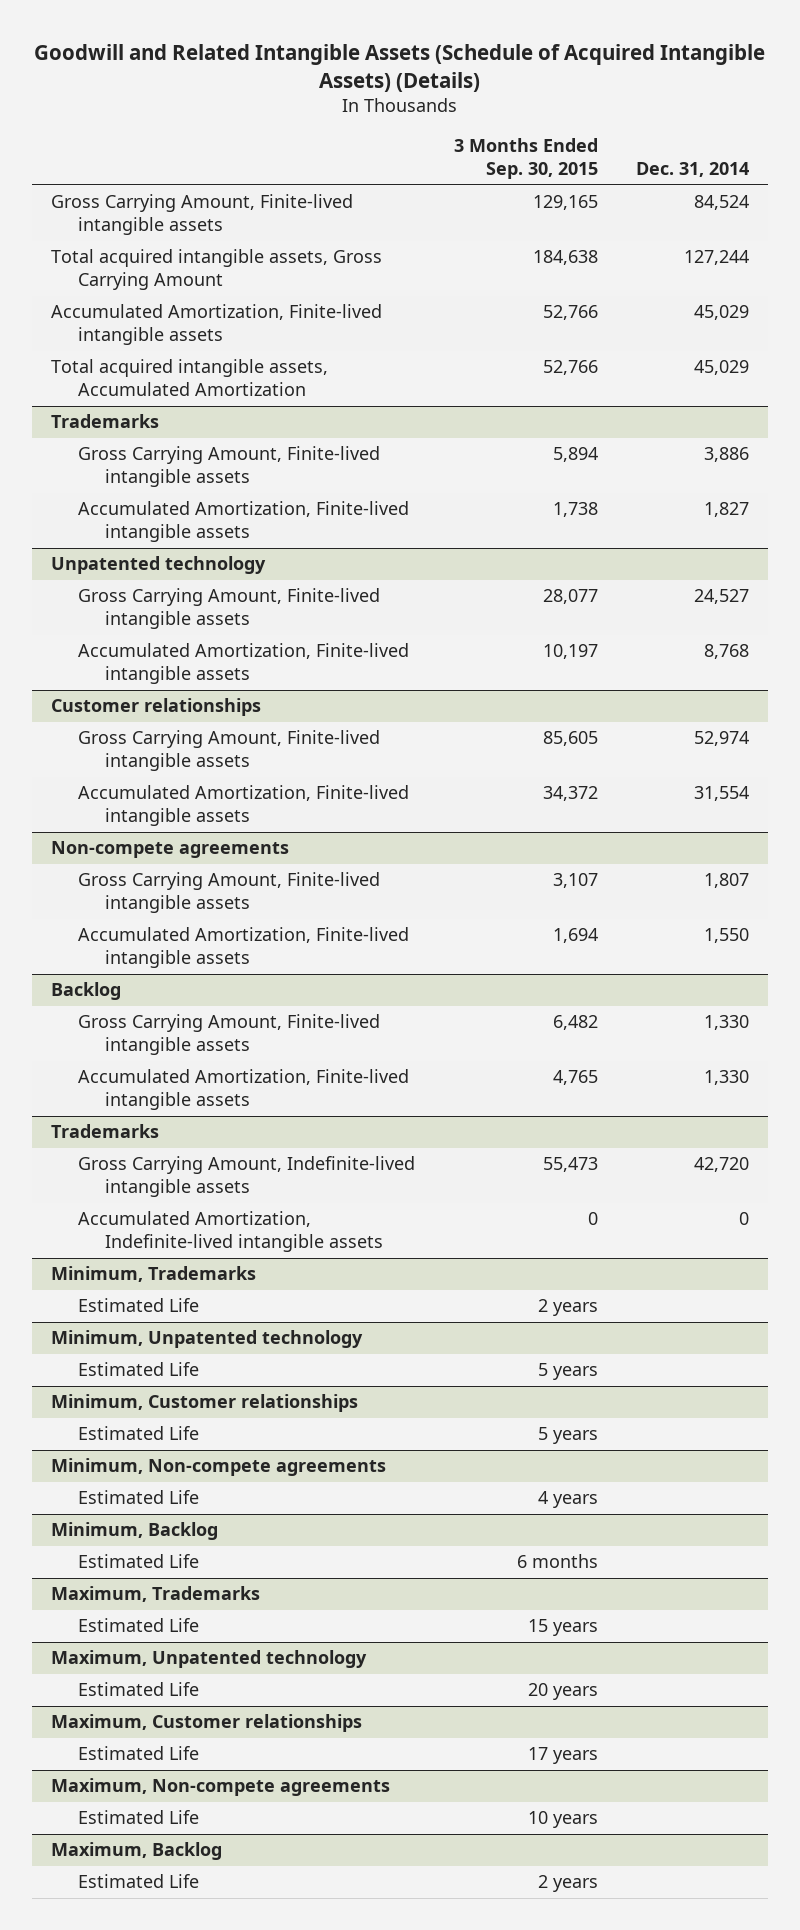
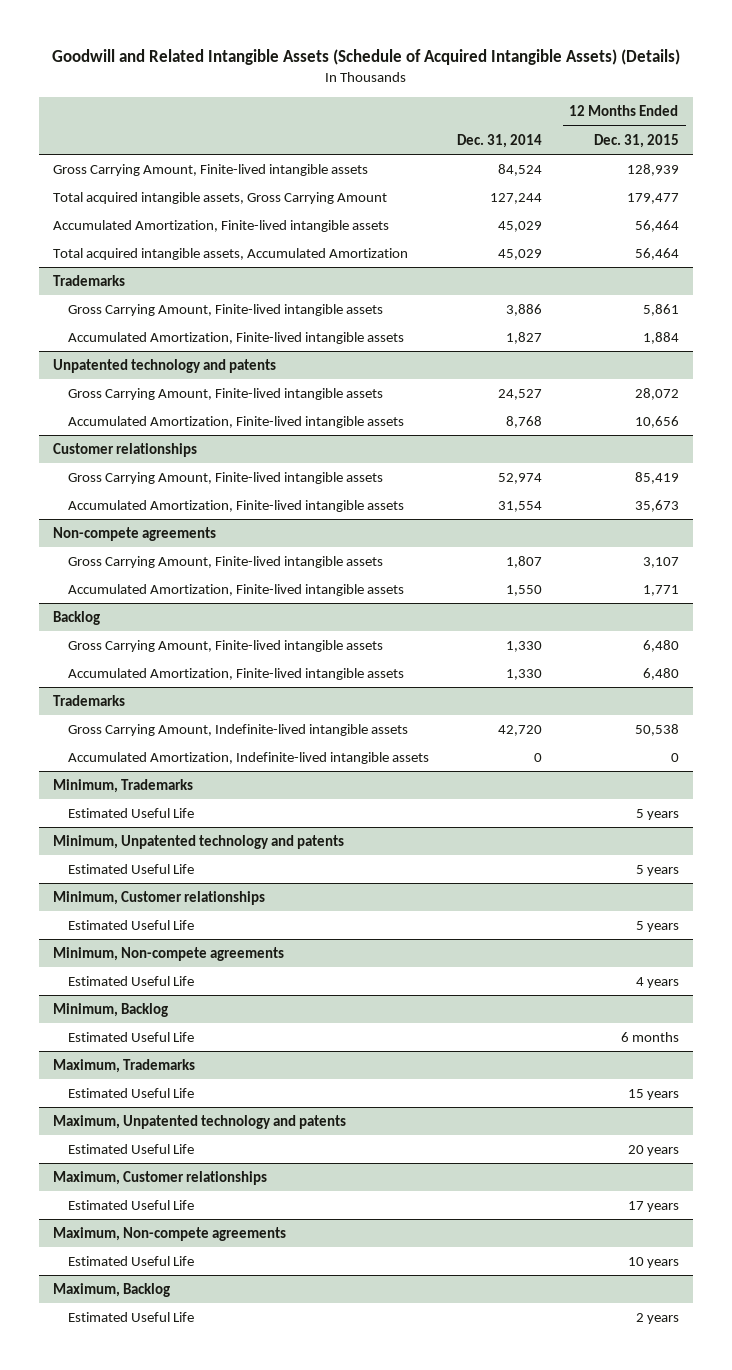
- | 3 Months Ended Sep. 30, 2015 | Dec. 31, 2014
+ | Dec. 31, 2014 | 12 Months Ended Dec. 31, 2015
- Unpatented technology
+ Unpatented technology and patents
@ Minimum, Trademarks
- Estimated Life | 2 years |
- Minimum, Unpatented technology
- Estimated Life | 5 years |
@ Minimum, Trademarks
+ Estimated Useful Life | | 5 years
+ Minimum, Unpatented technology and patents
+ Estimated Useful Life | | 5 years
@ Minimum, Customer relationships
- Estimated Life | 5 years |
+ Estimated Useful Life | | 5 years
@ Minimum, Non-compete agreements
- Estimated Life | 4 years |
+ Estimated Useful Life | | 4 years
@ Minimum, Backlog
- Estimated Life | 6 months |
+ Estimated Useful Life | | 6 months
@ Maximum, Trademarks
- Estimated Life | 15 years |
- Maximum, Unpatented technology
- Estimated Life | 20 years |
@ Maximum, Trademarks
+ Estimated Useful Life | | 15 years
+ Maximum, Unpatented technology and patents
+ Estimated Useful Life | | 20 years
@ Maximum, Customer relationships
- Estimated Life | 17 years |
+ Estimated Useful Life | | 17 years
@ Maximum, Non-compete agreements
- Estimated Life | 10 years |
+ Estimated Useful Life | | 10 years
@ Maximum, Backlog
- Estimated Life | 2 years |
+ Estimated Useful Life | | 2 years

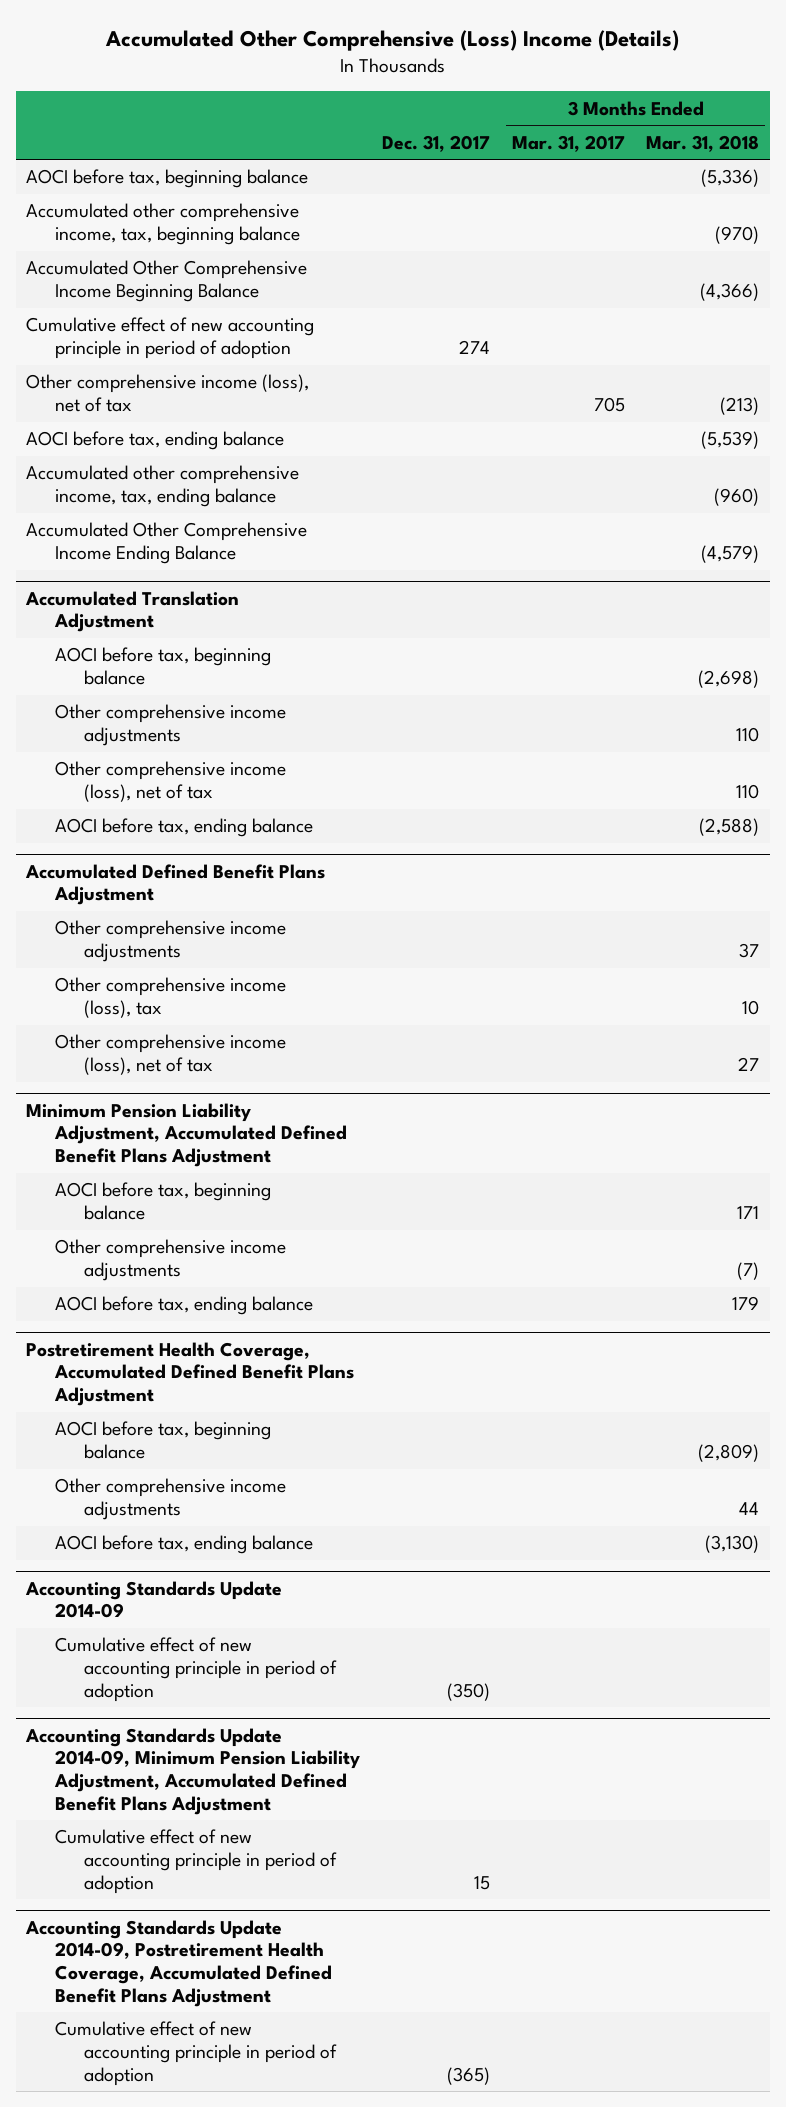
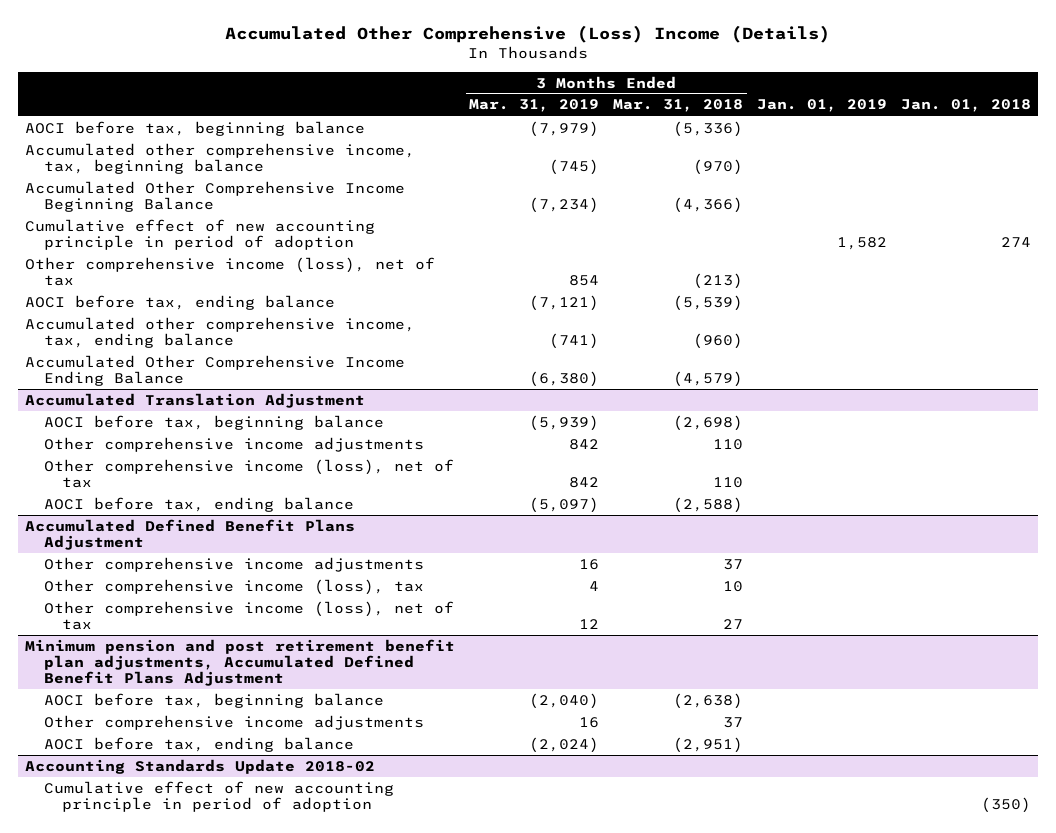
- | Dec. 31, 2017 | 3 Months Ended Mar. 31, 2017 | 3 Months Ended Mar. 31, 2018
+ | 3 Months Ended Mar. 31, 2019 | 3 Months Ended Mar. 31, 2018 | Jan. 01, 2019 | Jan. 01, 2018
- Minimum Pension Liability Adjustment, Accumulated Defined Benefit Plans Adjustment
- AOCI before tax, beginning balance | | | 171
- Other comprehensive income adjustments | | | (7)
- AOCI before tax, ending balance | | | 179
- Postretirement Health Coverage, Accumulated Defined Benefit Plans Adjustment
- AOCI before tax, beginning balance | | | (2,809)
- Other comprehensive income adjustments | | | 44
- AOCI before tax, ending balance | | | (3,130)
- Accounting Standards Update 2014-09
- Cumulative effect of new accounting principle in period of adoption | (350) | |
- Accounting Standards Update 2014-09, Minimum Pension Liability Adjustment, Accumulated Defined Benefit Plans Adjustment
- Cumulative effect of new accounting principle in period of adoption | 15 | |
- Accounting Standards Update 2014-09, Postretirement Health Coverage, Accumulated Defined Benefit Plans Adjustment
+ Minimum pension and post retirement benefit plan adjustments, Accumulated Defined Benefit Plans Adjustment
+ AOCI before tax, beginning balance | (2,040) | (2,638) | |
+ Other comprehensive income adjustments | 16 | 37 | |
+ AOCI before tax, ending balance | (2,024) | (2,951) | |
+ Accounting Standards Update 2018-02

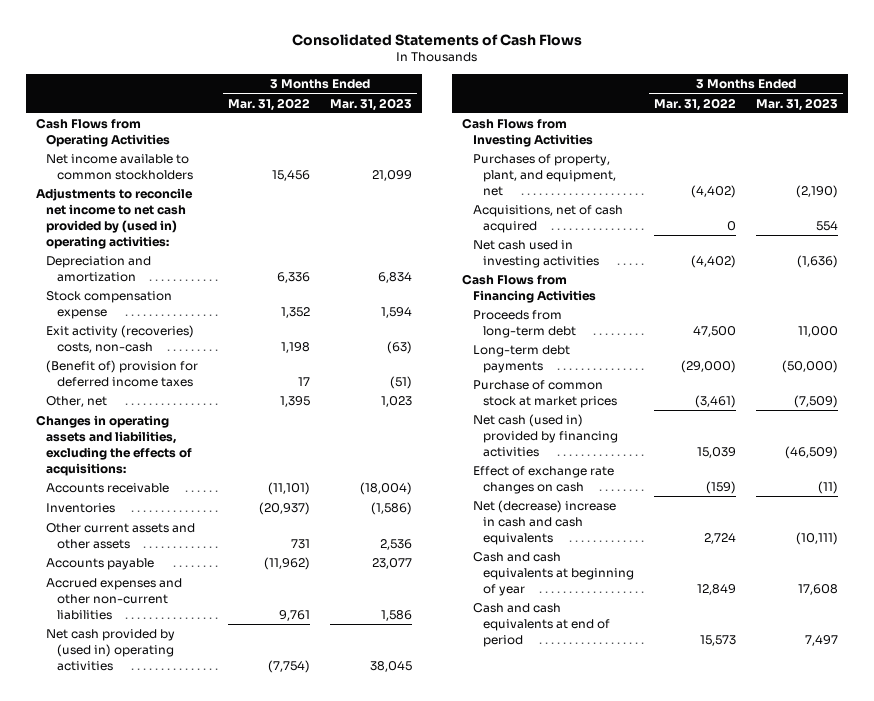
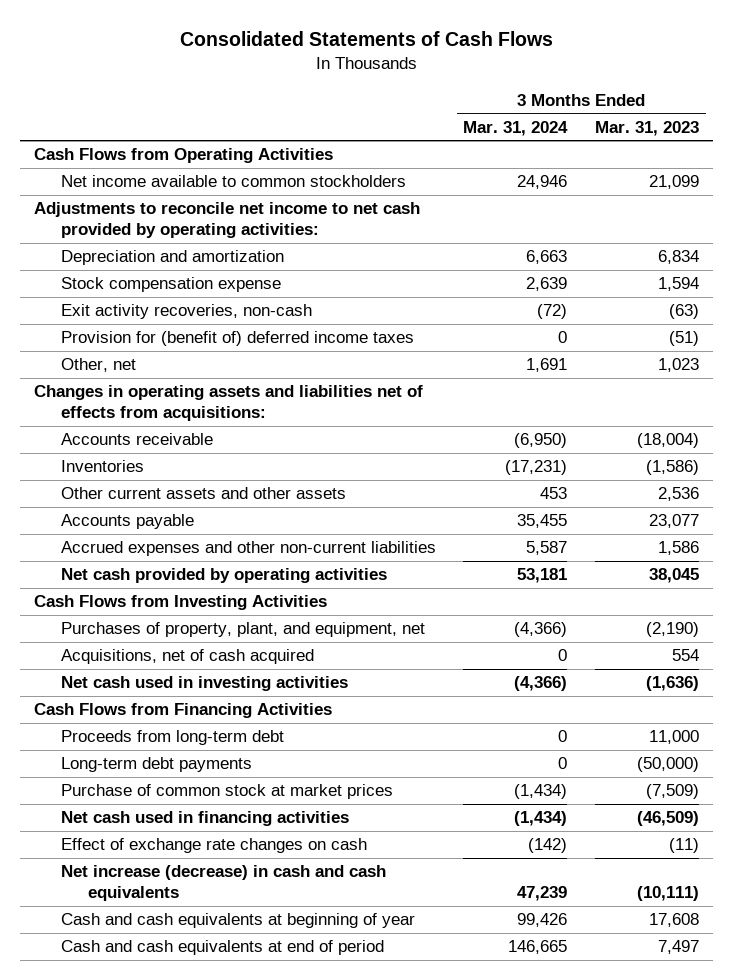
- | 3 Months Ended Mar. 31, 2022 | 3 Months Ended Mar. 31, 2023
+ | 3 Months Ended Mar. 31, 2024 | 3 Months Ended Mar. 31, 2023
- Adjustments to reconcile net income to net cash provided by (used in) operating activities:
+ Adjustments to reconcile net income to net cash provided by operating activities:
- Exit activity (recoveries) costs, non-cash | 1,198 | (63)
- (Benefit of) provision for deferred income taxes | 17 | (51)
+ Exit activity recoveries, non-cash | (72) | (63)
+ Provision for (benefit of) deferred income taxes | 0 | (51)
- Changes in operating assets and liabilities, excluding the effects of acquisitions:
+ Changes in operating assets and liabilities net of effects from acquisitions:
- Net cash provided by (used in) operating activities | (7,754) | 38,045
+ Net cash provided by operating activities | 53,181 | 38,045
- Net cash (used in) provided by financing activities | 15,039 | (46,509)
+ Net cash used in financing activities | (1,434) | (46,509)
- Net (decrease) increase in cash and cash equivalents | 2,724 | (10,111)
+ Net increase (decrease) in cash and cash equivalents | 47,239 | (10,111)

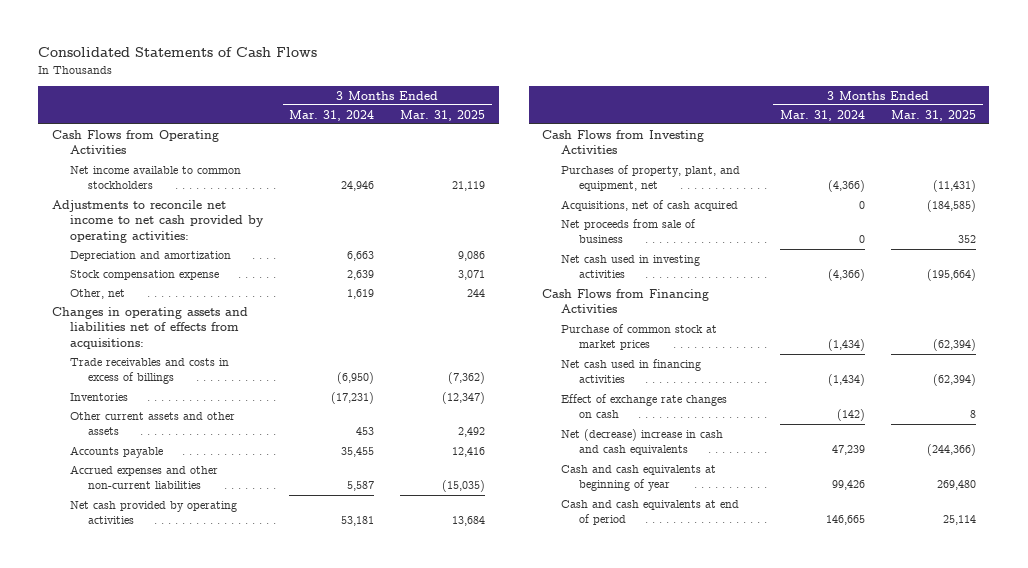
- | 3 Months Ended Mar. 31, 2024 | 3 Months Ended Mar. 31, 2023
+ | 3 Months Ended Mar. 31, 2024 | 3 Months Ended Mar. 31, 2025
- Exit activity recoveries, non-cash | (72) | (63)
- Provision for (benefit of) deferred income taxes | 0 | (51)
- Other, net | 1,691 | 1,023
+ Other, net | 1,619 | 244
- Accounts receivable | (6,950) | (18,004)
+ Trade receivables and costs in excess of billings | (6,950) | (7,362)
+ Net proceeds from sale of business | 0 | 352
- Proceeds from long-term debt | 0 | 11,000
- Long-term debt payments | 0 | (50,000)
- Net increase (decrease) in cash and cash equivalents | 47,239 | (10,111)
+ Net (decrease) increase in cash and cash equivalents | 47,239 | (244,366)

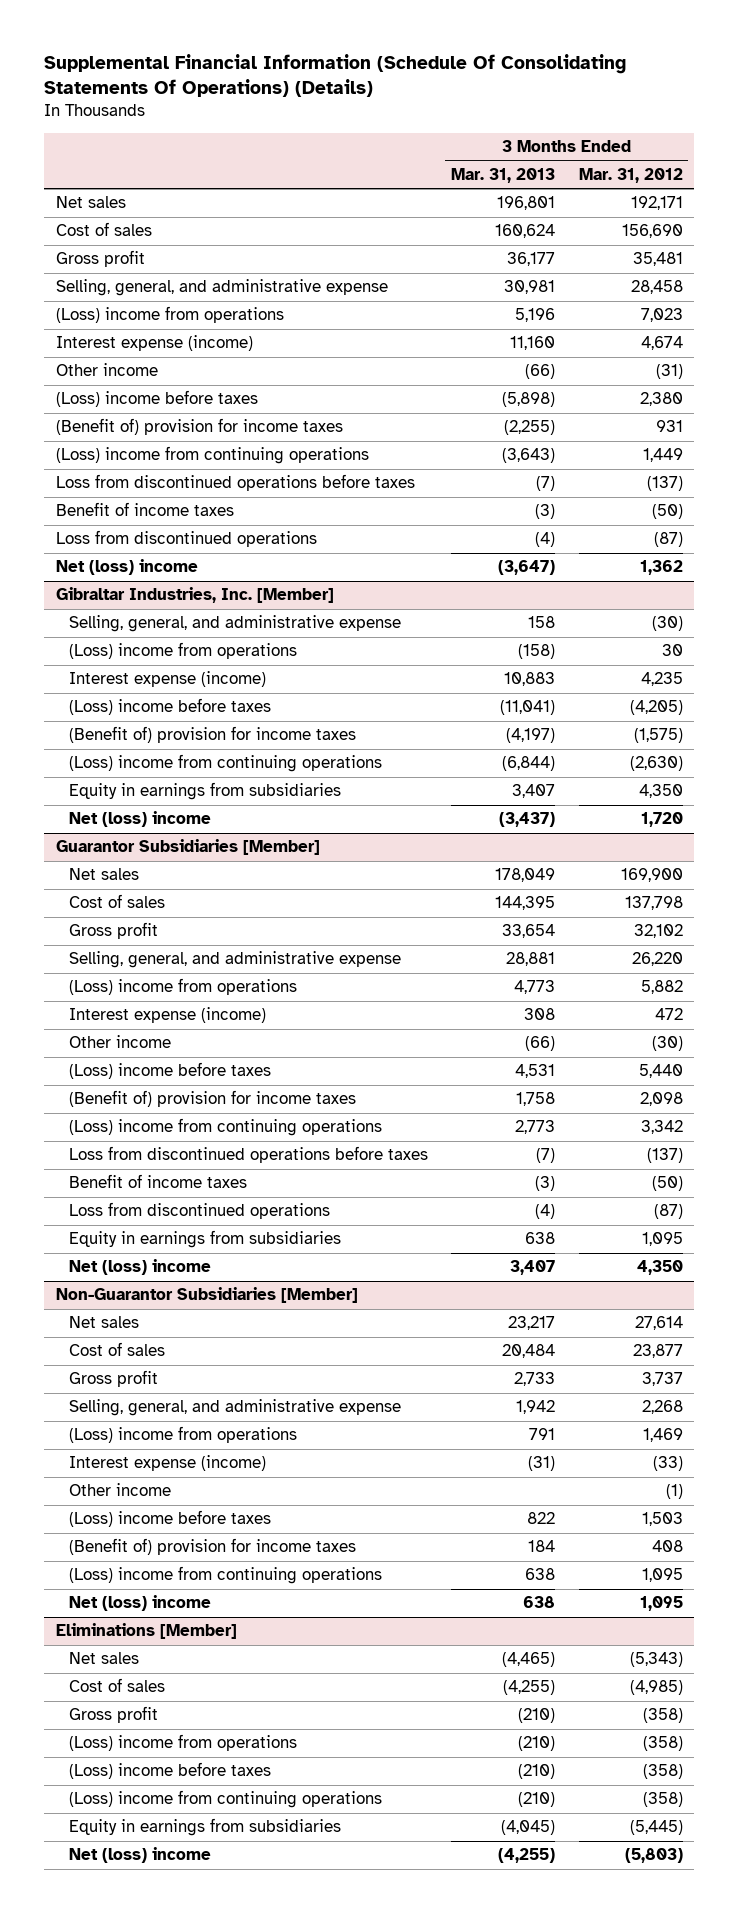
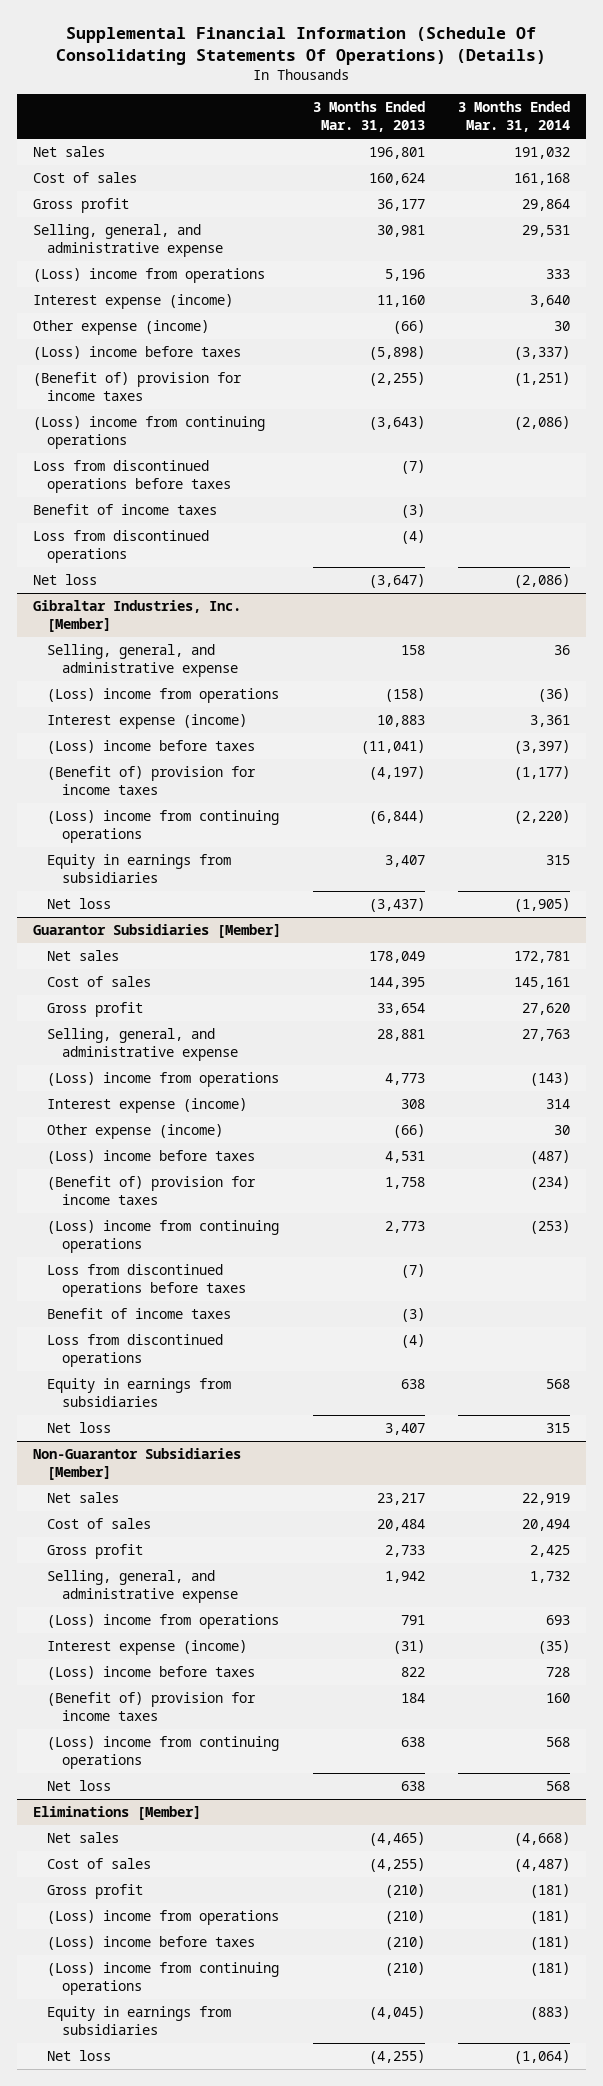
- | 3 Months Ended Mar. 31, 2013 | 3 Months Ended Mar. 31, 2012
+ | 3 Months Ended Mar. 31, 2013 | 3 Months Ended Mar. 31, 2014
- Other income | (66) | (31)
+ Other expense (income) | (66) | 30
- Net (loss) income | (3,647) | 1,362
+ Net loss | (3,647) | (2,086)
@ Gibraltar Industries, Inc. [Member]
- Net (loss) income | (3,437) | 1,720
+ Net loss | (3,437) | (1,905)
@ Guarantor Subsidiaries [Member]
- Other income | (66) | (30)
+ Other expense (income) | (66) | 30
- Net (loss) income | 3,407 | 4,350
+ Net loss | 3,407 | 315
@ Non-Guarantor Subsidiaries [Member]
- Other income | | (1)
- Net (loss) income | 638 | 1,095
+ Net loss | 638 | 568
@ Eliminations [Member]
- Net (loss) income | (4,255) | (5,803)
+ Net loss | (4,255) | (1,064)

